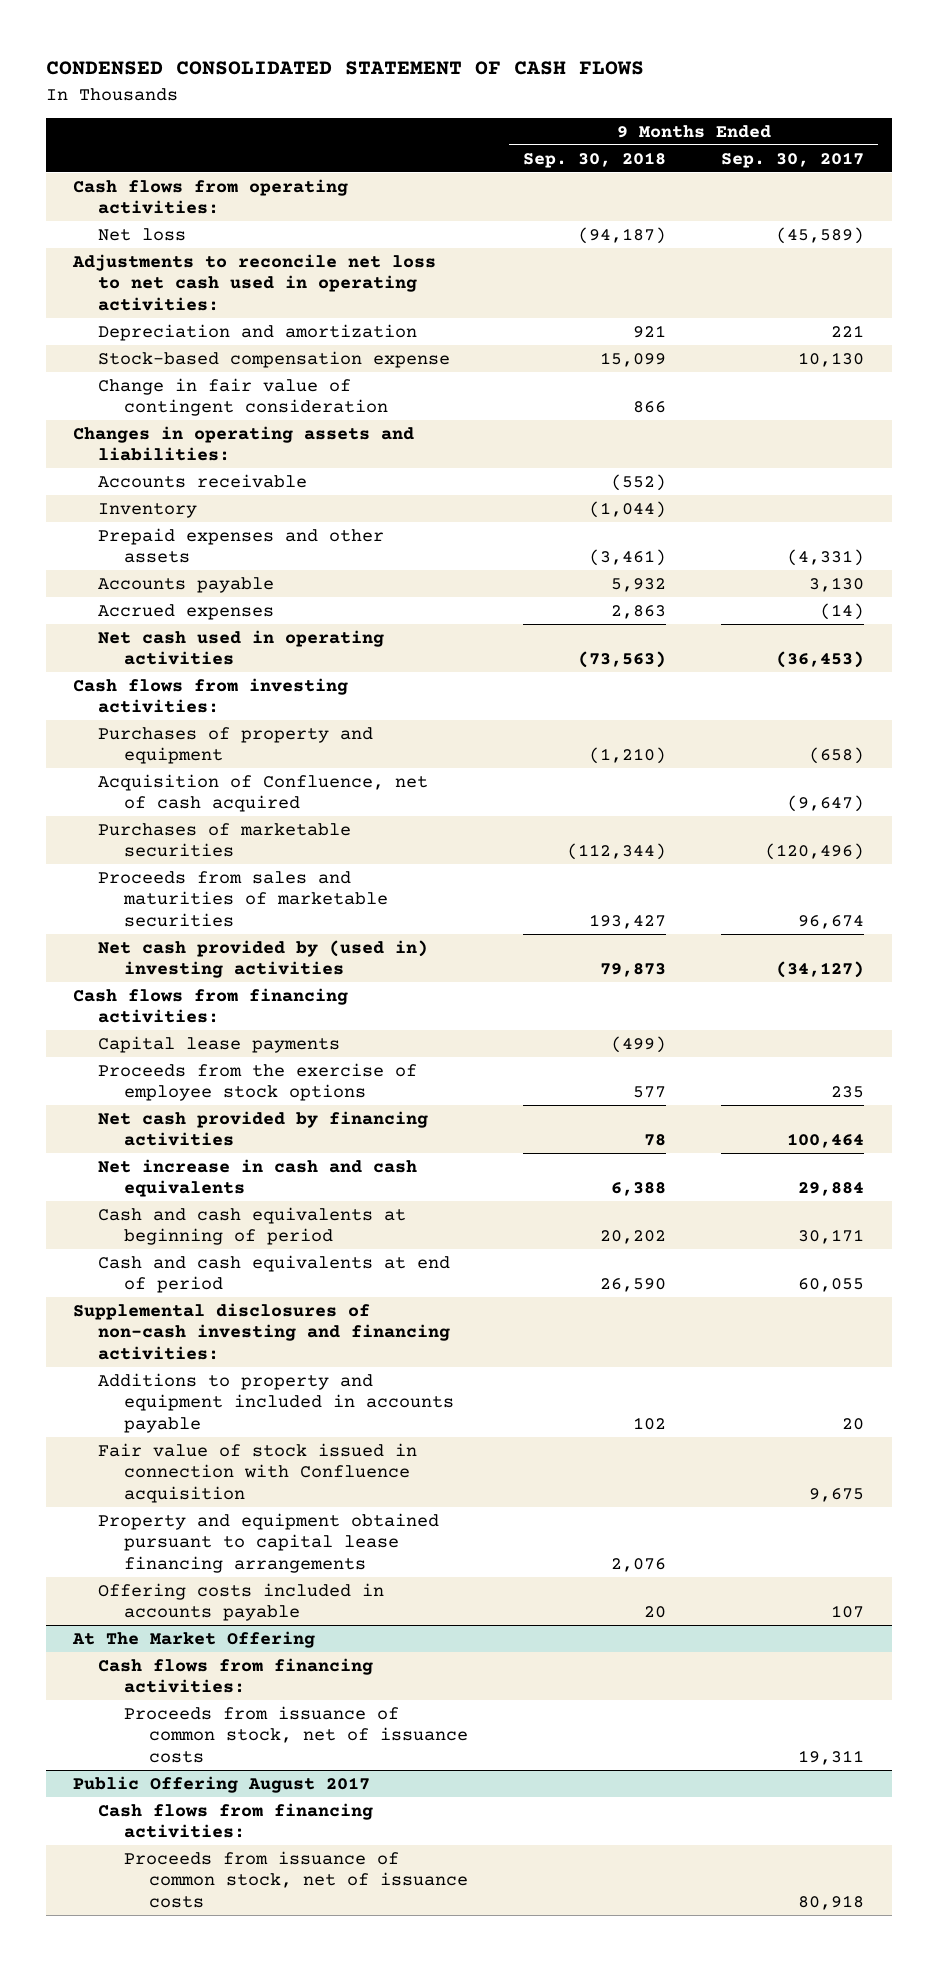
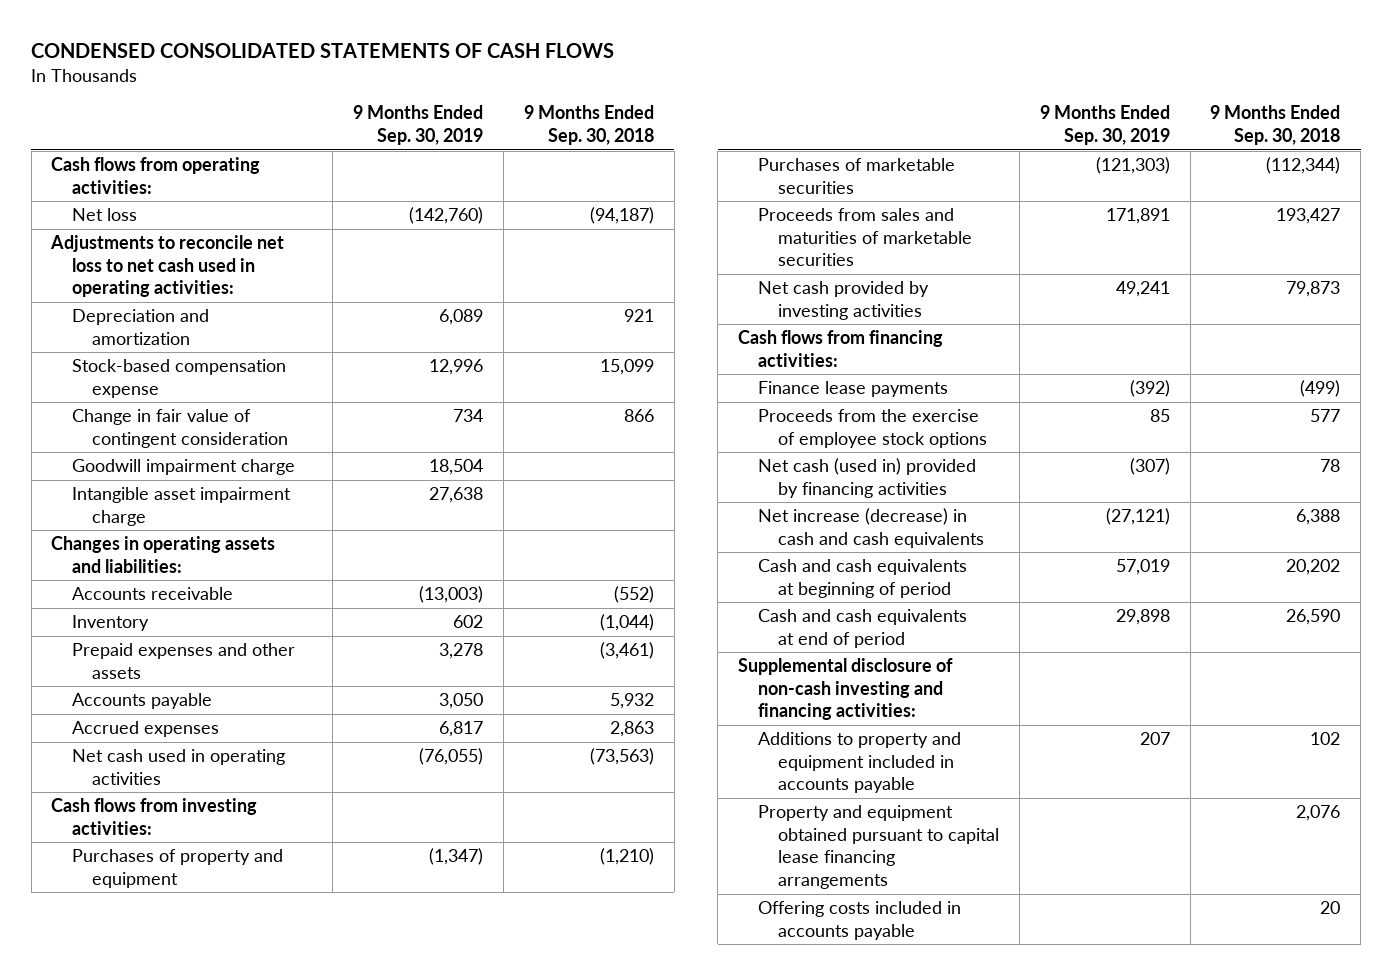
- CONDENSED CONSOLIDATED STATEMENT OF CASH FLOWS
+ CONDENSED CONSOLIDATED STATEMENTS OF CASH FLOWS
- | 9 Months Ended Sep. 30, 2018 | 9 Months Ended Sep. 30, 2017
+ | 9 Months Ended Sep. 30, 2019 | 9 Months Ended Sep. 30, 2018
+ Goodwill impairment charge | 18,504 |
+ Intangible asset impairment charge | 27,638 |
- Acquisition of Confluence, net of cash acquired | | (9,647)
- Net cash provided by (used in) investing activities | 79,873 | (34,127)
+ Net cash provided by investing activities | 49,241 | 79,873
- Capital lease payments | (499) |
+ Finance lease payments | (392) | (499)
- Net cash provided by financing activities | 78 | 100,464
- Net increase in cash and cash equivalents | 6,388 | 29,884
+ Net cash (used in) provided by financing activities | (307) | 78
+ Net increase (decrease) in cash and cash equivalents | (27,121) | 6,388
- Supplemental disclosures of non-cash investing and financing activities:
+ Supplemental disclosure of non-cash investing and financing activities:
- Fair value of stock issued in connection with Confluence acquisition | | 9,675
- At The Market Offering
- Cash flows from financing activities:
- Proceeds from issuance of common stock, net of issuance costs | | 19,311
- Public Offering August 2017
- Cash flows from financing activities:
- Proceeds from issuance of common stock, net of issuance costs | | 80,918

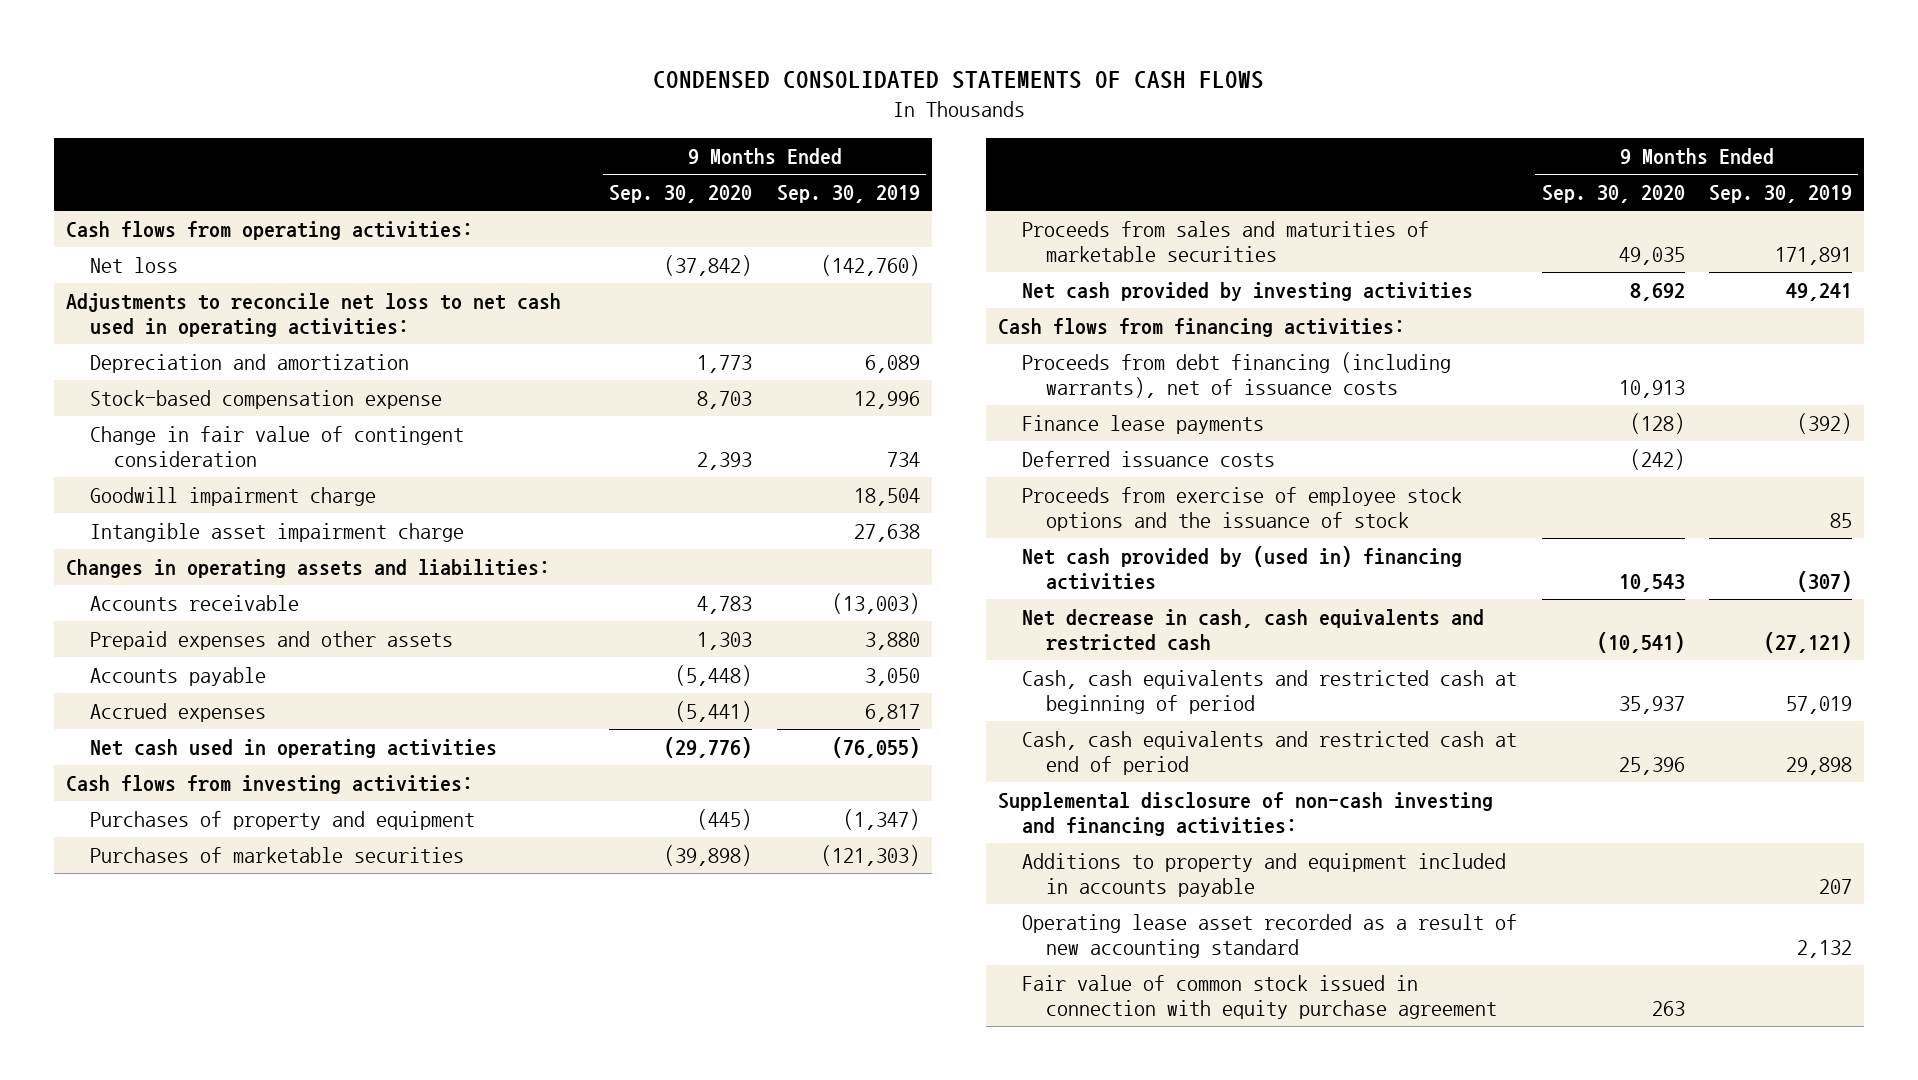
- | 9 Months Ended Sep. 30, 2019 | 9 Months Ended Sep. 30, 2018
+ | 9 Months Ended Sep. 30, 2020 | 9 Months Ended Sep. 30, 2019
- Inventory | 602 | (1,044)
- Prepaid expenses and other assets | 3,278 | (3,461)
+ Prepaid expenses and other assets | 1,303 | 3,880
+ Proceeds from debt financing (including warrants), net of issuance costs | 10,913 |
- Proceeds from the exercise of employee stock options | 85 | 577
- Net cash (used in) provided by financing activities | (307) | 78
- Net increase (decrease) in cash and cash equivalents | (27,121) | 6,388
- Cash and cash equivalents at beginning of period | 57,019 | 20,202
- Cash and cash equivalents at end of period | 29,898 | 26,590
+ Deferred issuance costs | (242) |
+ Proceeds from exercise of employee stock options and the issuance of stock | | 85
+ Net cash provided by (used in) financing activities | 10,543 | (307)
+ Net decrease in cash, cash equivalents and restricted cash | (10,541) | (27,121)
+ Cash, cash equivalents and restricted cash at beginning of period | 35,937 | 57,019
+ Cash, cash equivalents and restricted cash at end of period | 25,396 | 29,898
- Property and equipment obtained pursuant to capital lease financing arrangements | | 2,076
- Offering costs included in accounts payable | | 20
+ Operating lease asset recorded as a result of new accounting standard | | 2,132
+ Fair value of common stock issued in connection with equity purchase agreement | 263 |

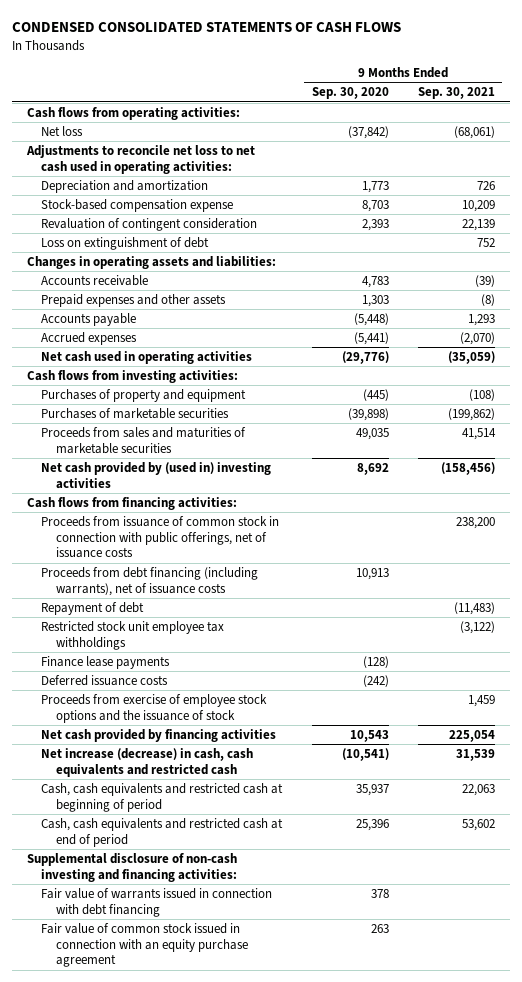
- | 9 Months Ended Sep. 30, 2020 | 9 Months Ended Sep. 30, 2019
+ | 9 Months Ended Sep. 30, 2020 | 9 Months Ended Sep. 30, 2021
- Change in fair value of contingent consideration | 2,393 | 734
- Goodwill impairment charge | | 18,504
- Intangible asset impairment charge | | 27,638
+ Revaluation of contingent consideration | 2,393 | 22,139
+ Loss on extinguishment of debt | | 752
- Net cash provided by investing activities | 8,692 | 49,241
+ Net cash provided by (used in) investing activities | 8,692 | (158,456)
+ Proceeds from issuance of common stock in connection with public offerings, net of issuance costs | | 238,200
+ Repayment of debt | | (11,483)
+ Restricted stock unit employee tax withholdings | | (3,122)
- Net cash provided by (used in) financing activities | 10,543 | (307)
- Net decrease in cash, cash equivalents and restricted cash | (10,541) | (27,121)
+ Net cash provided by financing activities | 10,543 | 225,054
+ Net increase (decrease) in cash, cash equivalents and restricted cash | (10,541) | 31,539
- Additions to property and equipment included in accounts payable | | 207
- Operating lease asset recorded as a result of new accounting standard | | 2,132
- Fair value of common stock issued in connection with equity purchase agreement | 263 |
+ Fair value of warrants issued in connection with debt financing | 378 |
+ Fair value of common stock issued in connection with an equity purchase agreement | 263 |

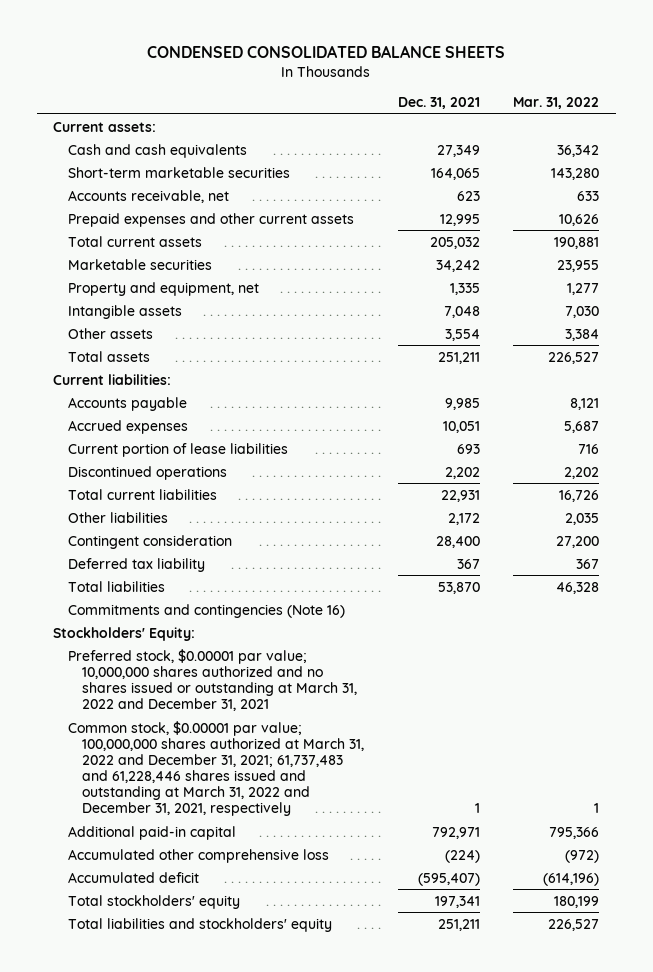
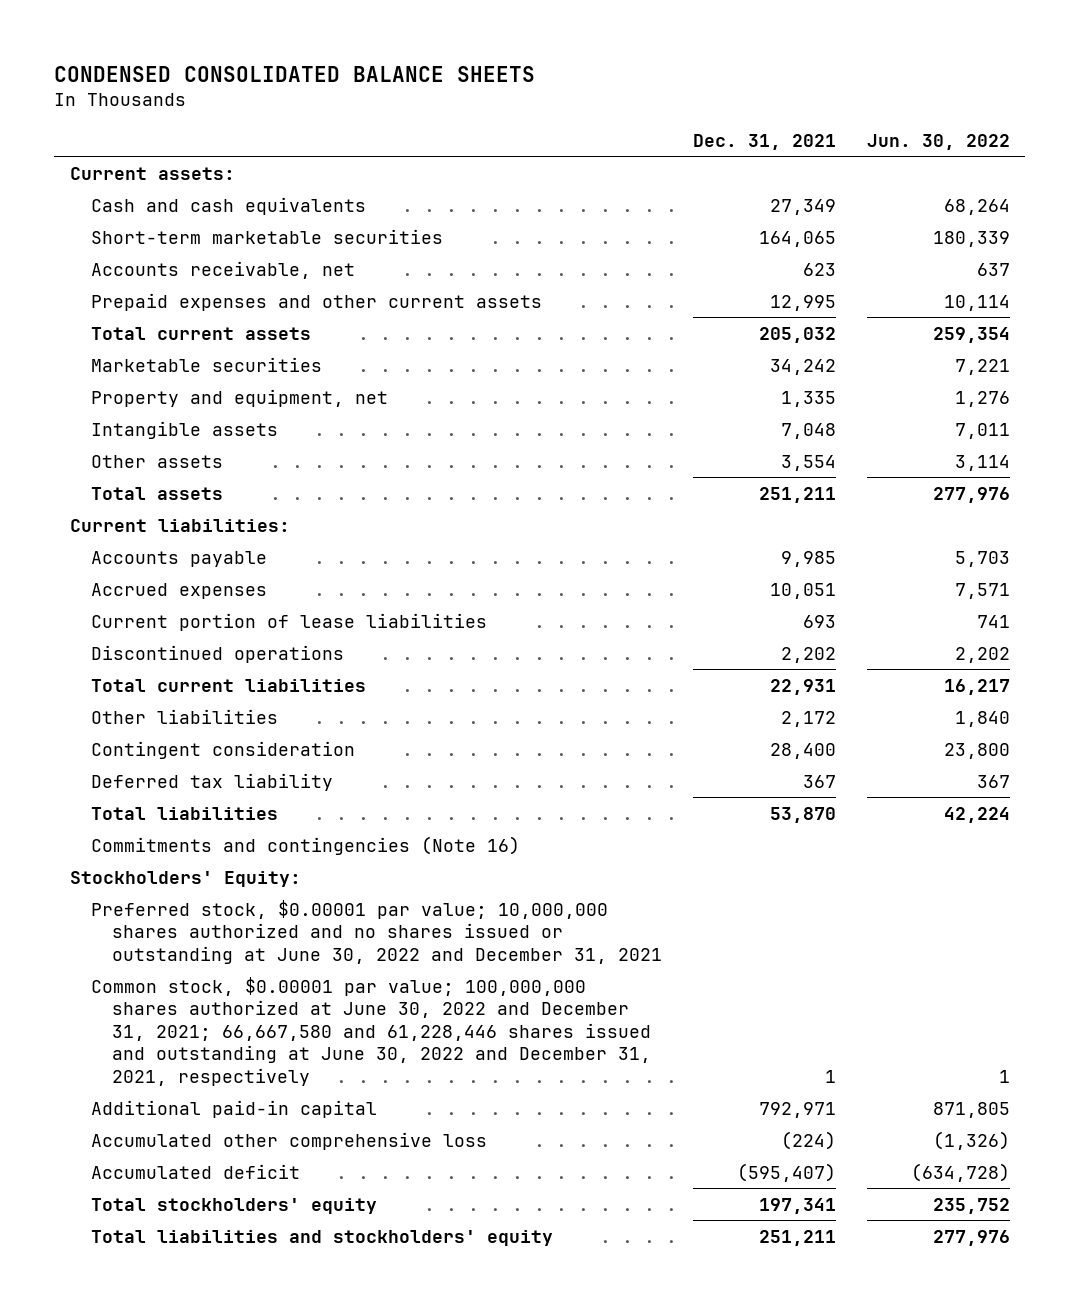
- | Dec. 31, 2021 | Mar. 31, 2022
+ | Dec. 31, 2021 | Jun. 30, 2022
- Preferred stock, $0.00001 par value; 10,000,000 shares authorized and no shares issued or outstanding at March 31, 2022 and December 31, 2021
- Common stock, $0.00001 par value; 100,000,000 shares authorized at March 31, 2022 and December 31, 2021; 61,737,483 and 61,228,446 shares issued and outstanding at March 31, 2022 and December 31, 2021, respectively | 1 | 1
+ Preferred stock, $0.00001 par value; 10,000,000 shares authorized and no shares issued or outstanding at June 30, 2022 and December 31, 2021
+ Common stock, $0.00001 par value; 100,000,000 shares authorized at June 30, 2022 and December 31, 2021; 66,667,580 and 61,228,446 shares issued and outstanding at June 30, 2022 and December 31, 2021, respectively | 1 | 1

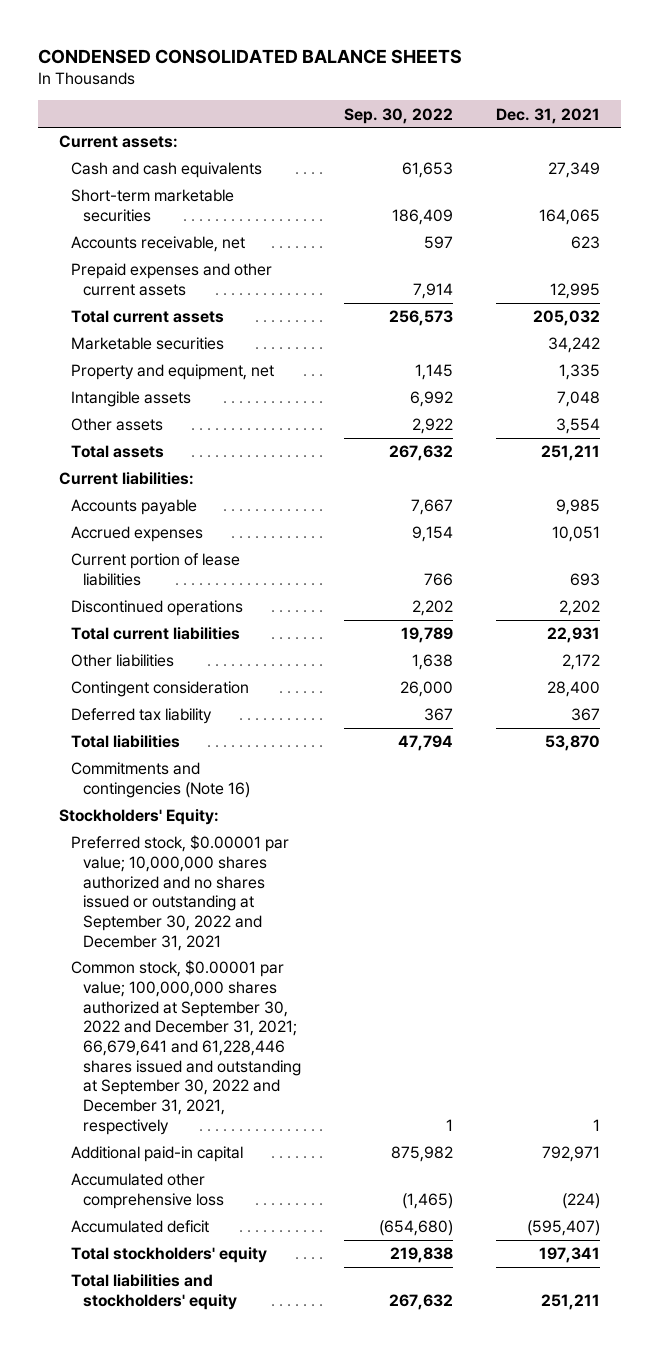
- | Dec. 31, 2021 | Jun. 30, 2022
+ | Sep. 30, 2022 | Dec. 31, 2021
- Preferred stock, $0.00001 par value; 10,000,000 shares authorized and no shares issued or outstanding at June 30, 2022 and December 31, 2021
- Common stock, $0.00001 par value; 100,000,000 shares authorized at June 30, 2022 and December 31, 2021; 66,667,580 and 61,228,446 shares issued and outstanding at June 30, 2022 and December 31, 2021, respectively | 1 | 1
+ Preferred stock, $0.00001 par value; 10,000,000 shares authorized and no shares issued or outstanding at September 30, 2022 and December 31, 2021
+ Common stock, $0.00001 par value; 100,000,000 shares authorized at September 30, 2022 and December 31, 2021; 66,679,641 and 61,228,446 shares issued and outstanding at September 30, 2022 and December 31, 2021, respectively | 1 | 1

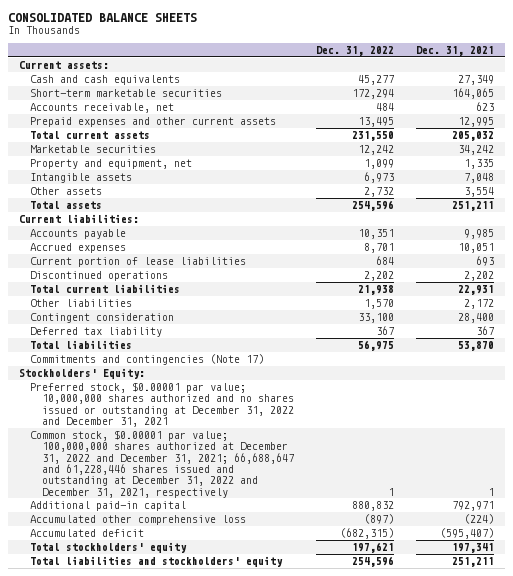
- CONDENSED CONSOLIDATED BALANCE SHEETS
+ CONSOLIDATED BALANCE SHEETS
- | Sep. 30, 2022 | Dec. 31, 2021
+ | Dec. 31, 2022 | Dec. 31, 2021
- Commitments and contingencies (Note 16)
+ Commitments and contingencies (Note 17)
- Preferred stock, $0.00001 par value; 10,000,000 shares authorized and no shares issued or outstanding at September 30, 2022 and December 31, 2021
- Common stock, $0.00001 par value; 100,000,000 shares authorized at September 30, 2022 and December 31, 2021; 66,679,641 and 61,228,446 shares issued and outstanding at September 30, 2022 and December 31, 2021, respectively | 1 | 1
+ Preferred stock, $0.00001 par value; 10,000,000 shares authorized and no shares issued or outstanding at December 31, 2022 and December 31, 2021
+ Common stock, $0.00001 par value; 100,000,000 shares authorized at December 31, 2022 and December 31, 2021; 66,688,647 and 61,228,446 shares issued and outstanding at December 31, 2022 and December 31, 2021, respectively | 1 | 1

